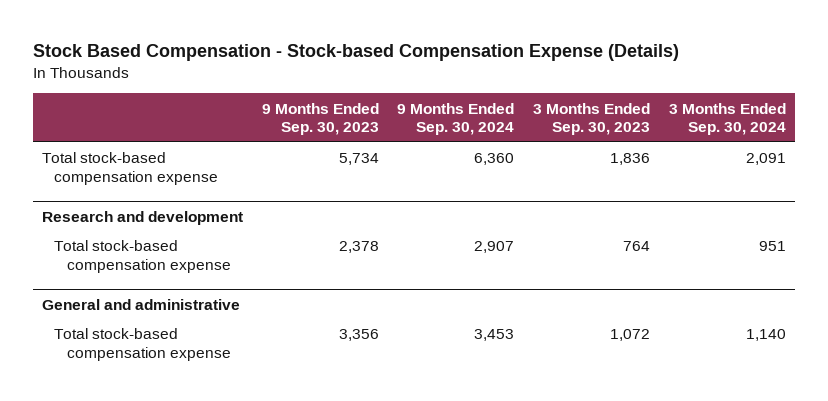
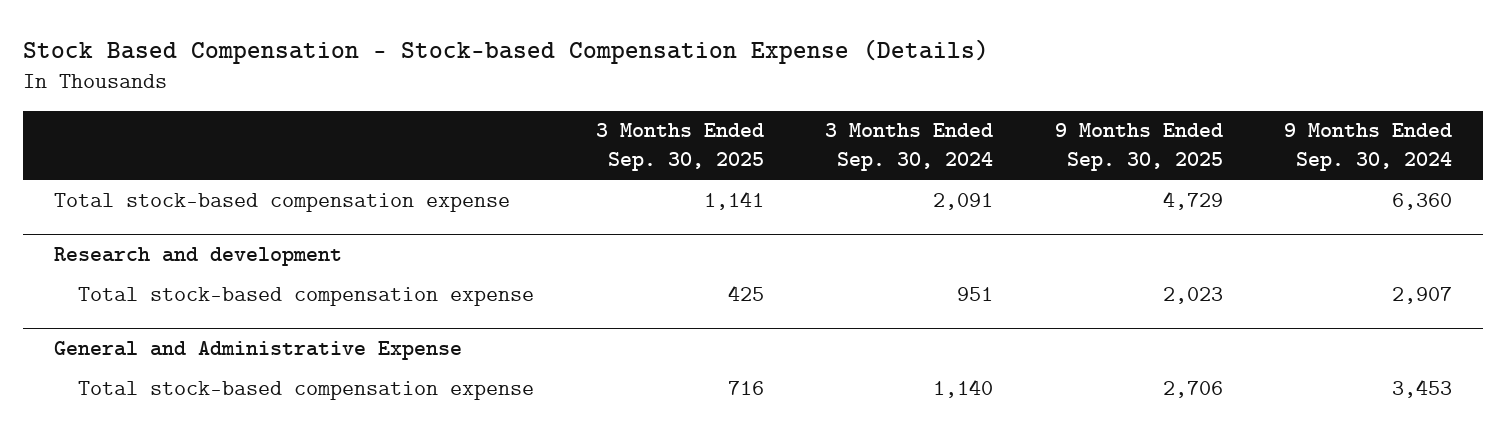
- | 9 Months Ended Sep. 30, 2023 | 9 Months Ended Sep. 30, 2024 | 3 Months Ended Sep. 30, 2023 | 3 Months Ended Sep. 30, 2024
+ | 3 Months Ended Sep. 30, 2025 | 3 Months Ended Sep. 30, 2024 | 9 Months Ended Sep. 30, 2025 | 9 Months Ended Sep. 30, 2024
- General and administrative
+ General and Administrative Expense

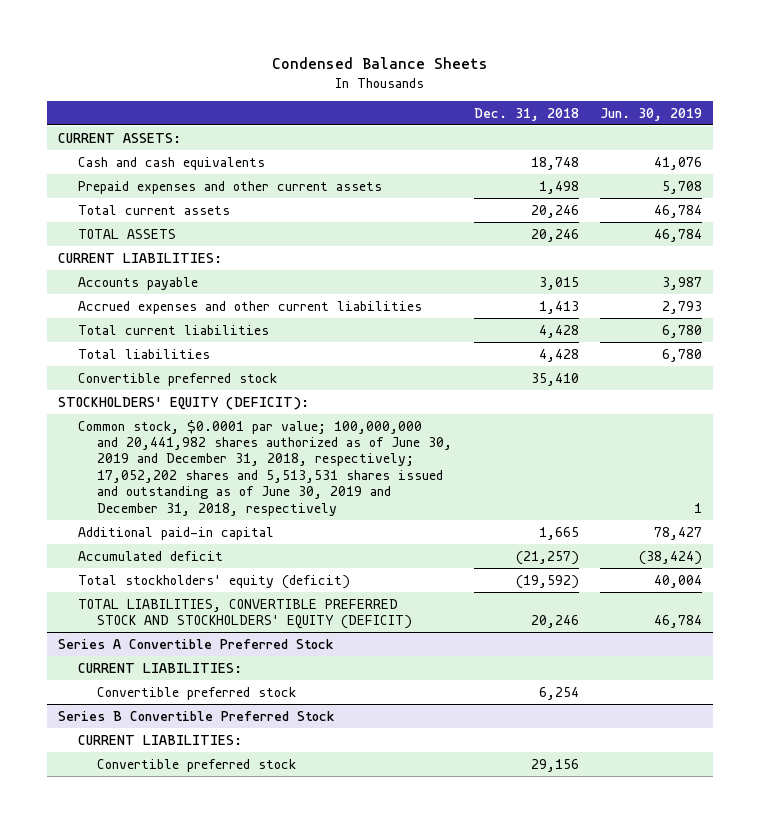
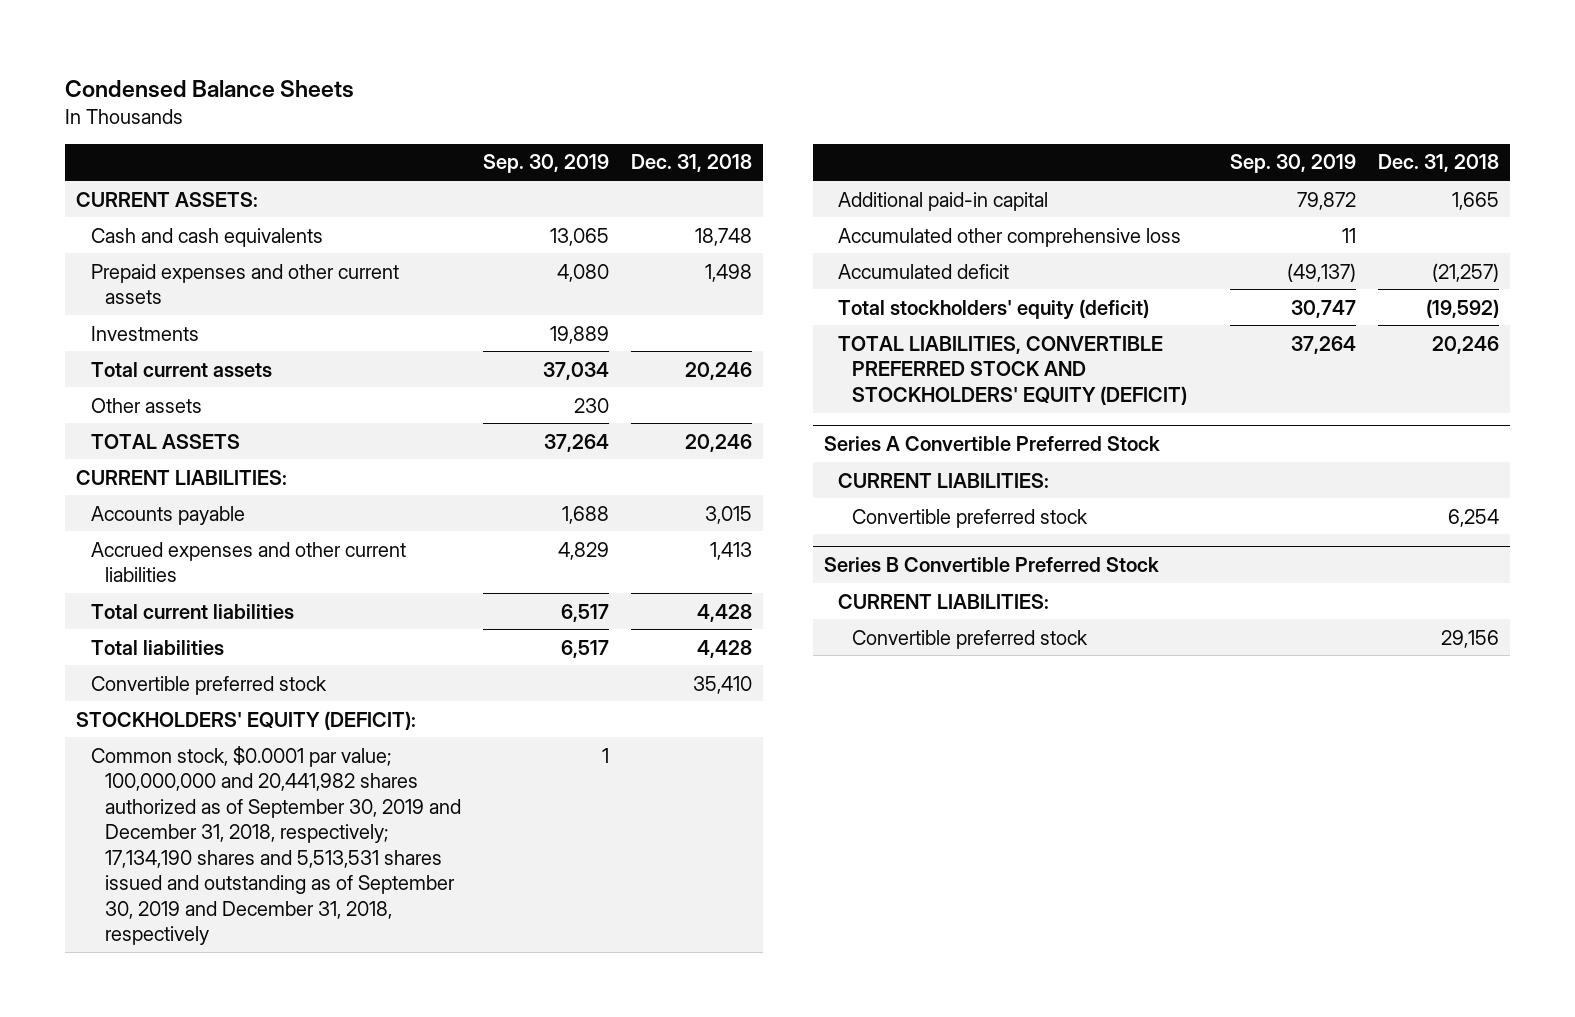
- | Dec. 31, 2018 | Jun. 30, 2019
+ | Sep. 30, 2019 | Dec. 31, 2018
+ Investments | 19,889 |
+ Other assets | 230 |
- Common stock, $0.0001 par value; 100,000,000 and 20,441,982 shares authorized as of June 30, 2019 and December 31, 2018, respectively; 17,052,202 shares and 5,513,531 shares issued and outstanding as of June 30, 2019 and December 31, 2018, respectively | | 1
+ Common stock, $0.0001 par value; 100,000,000 and 20,441,982 shares authorized as of September 30, 2019 and December 31, 2018, respectively; 17,134,190 shares and 5,513,531 shares issued and outstanding as of September 30, 2019 and December 31, 2018, respectively | 1 |
+ Accumulated other comprehensive loss | 11 |

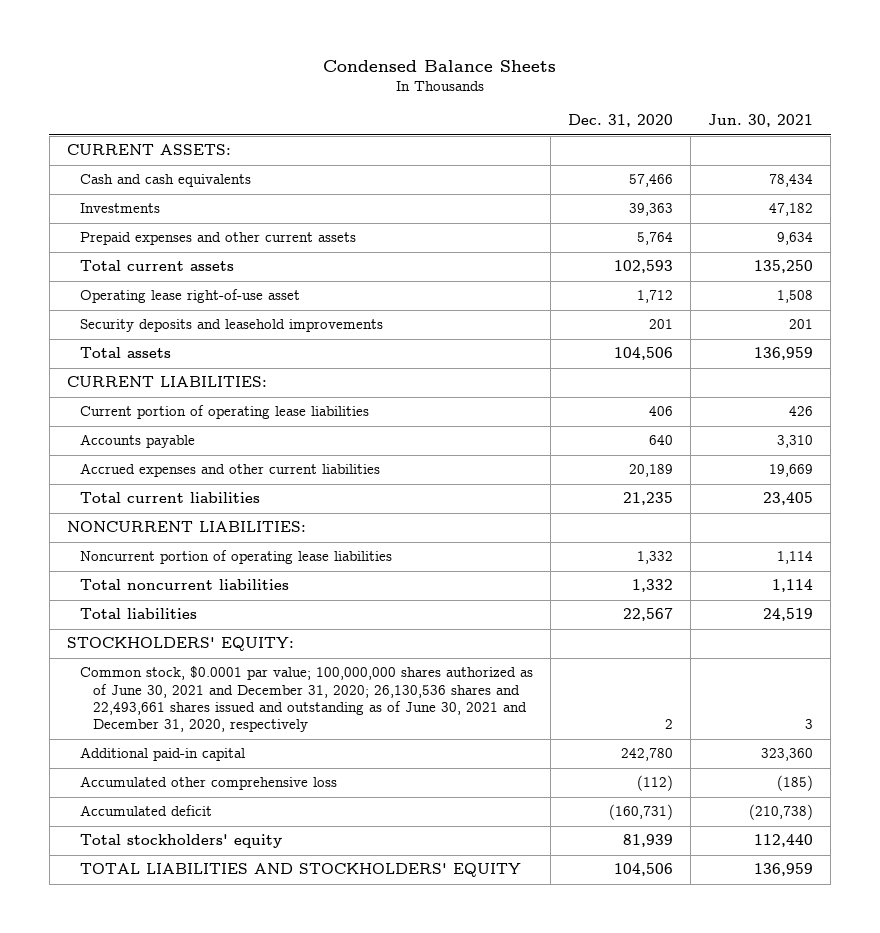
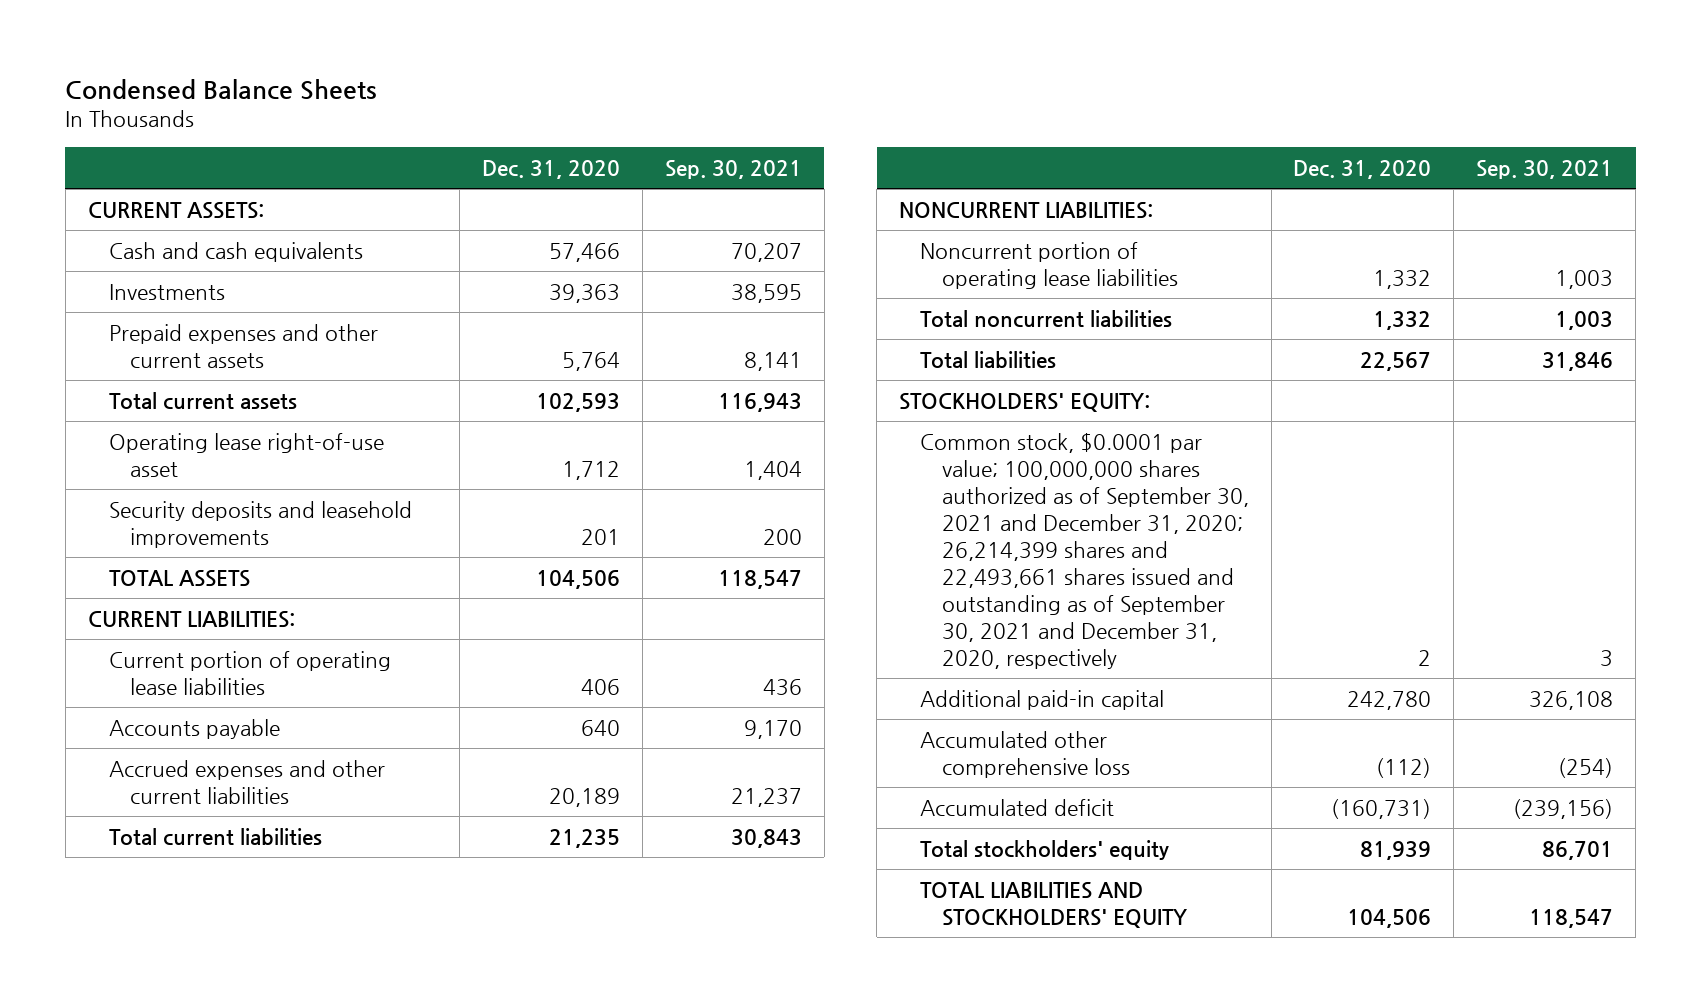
- | Dec. 31, 2020 | Jun. 30, 2021
+ | Dec. 31, 2020 | Sep. 30, 2021
- Total assets | 104,506 | 136,959
+ TOTAL ASSETS | 104,506 | 118,547
- Common stock, $0.0001 par value; 100,000,000 shares authorized as of June 30, 2021 and December 31, 2020; 26,130,536 shares and 22,493,661 shares issued and outstanding as of June 30, 2021 and December 31, 2020, respectively | 2 | 3
+ Common stock, $0.0001 par value; 100,000,000 shares authorized as of September 30, 2021 and December 31, 2020; 26,214,399 shares and 22,493,661 shares issued and outstanding as of September 30, 2021 and December 31, 2020, respectively | 2 | 3

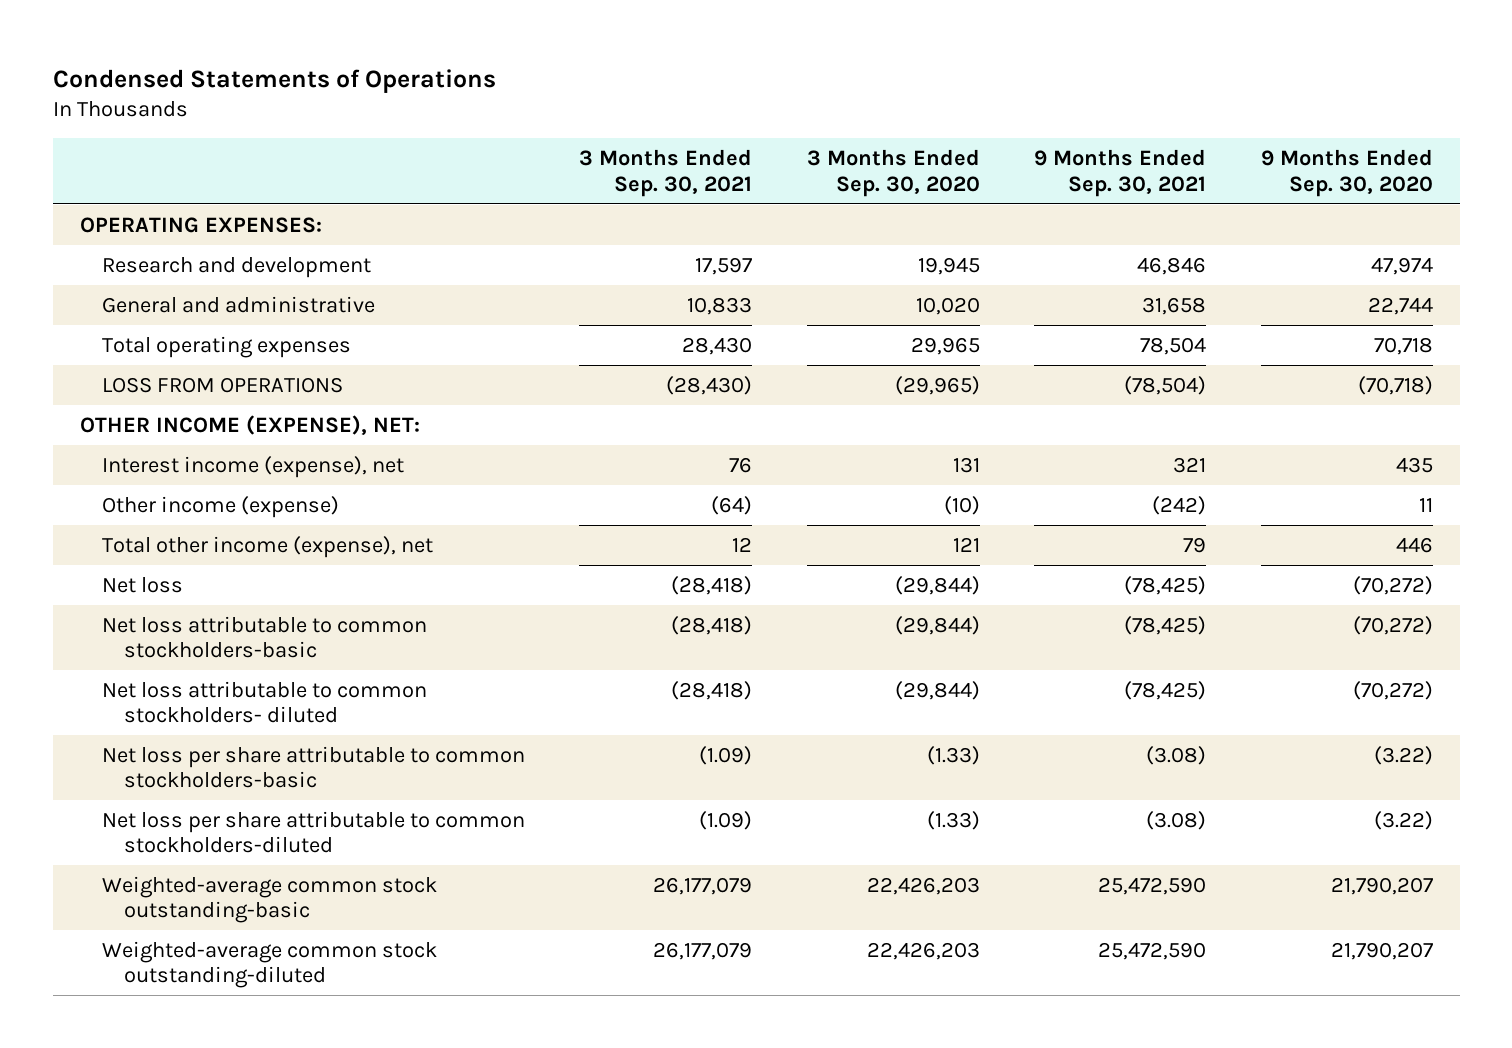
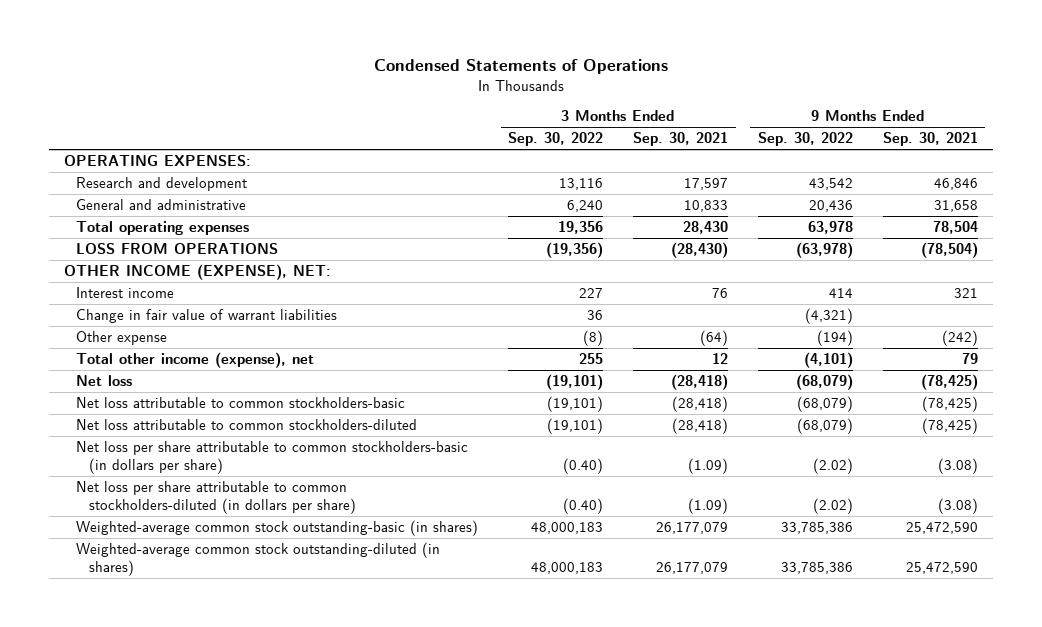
- | 3 Months Ended Sep. 30, 2021 | 3 Months Ended Sep. 30, 2020 | 9 Months Ended Sep. 30, 2021 | 9 Months Ended Sep. 30, 2020
+ | 3 Months Ended Sep. 30, 2022 | 3 Months Ended Sep. 30, 2021 | 9 Months Ended Sep. 30, 2022 | 9 Months Ended Sep. 30, 2021
- Interest income (expense), net | 76 | 131 | 321 | 435
- Other income (expense) | (64) | (10) | (242) | 11
+ Interest income | 227 | 76 | 414 | 321
+ Change in fair value of warrant liabilities | 36 | | (4,321) |
+ Other expense | (8) | (64) | (194) | (242)
- Net loss attributable to common stockholders- diluted | (28,418) | (29,844) | (78,425) | (70,272)
- Net loss per share attributable to common stockholders-basic | (1.09) | (1.33) | (3.08) | (3.22)
- Net loss per share attributable to common stockholders-diluted | (1.09) | (1.33) | (3.08) | (3.22)
- Weighted-average common stock outstanding-basic | 26,177,079 | 22,426,203 | 25,472,590 | 21,790,207
- Weighted-average common stock outstanding-diluted | 26,177,079 | 22,426,203 | 25,472,590 | 21,790,207
+ Net loss attributable to common stockholders-diluted | (19,101) | (28,418) | (68,079) | (78,425)
+ Net loss per share attributable to common stockholders-basic (in dollars per share) | (0.40) | (1.09) | (2.02) | (3.08)
+ Net loss per share attributable to common stockholders-diluted (in dollars per share) | (0.40) | (1.09) | (2.02) | (3.08)
+ Weighted-average common stock outstanding-basic (in shares) | 48,000,183 | 26,177,079 | 33,785,386 | 25,472,590
+ Weighted-average common stock outstanding-diluted (in shares) | 48,000,183 | 26,177,079 | 33,785,386 | 25,472,590

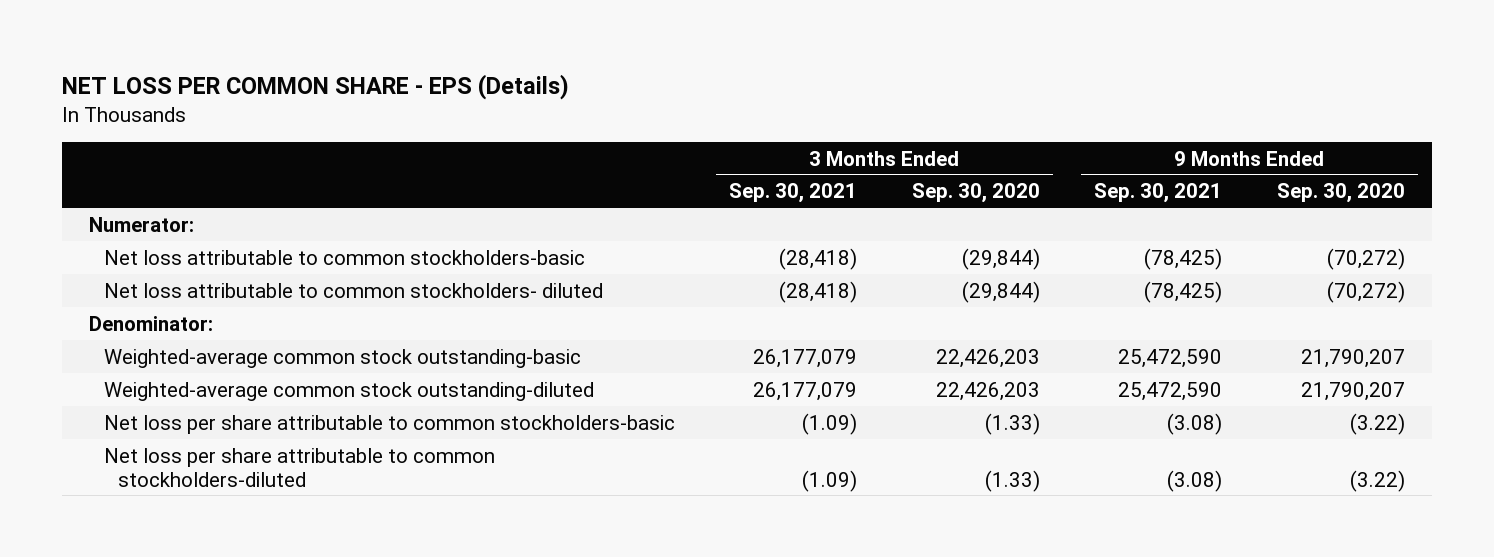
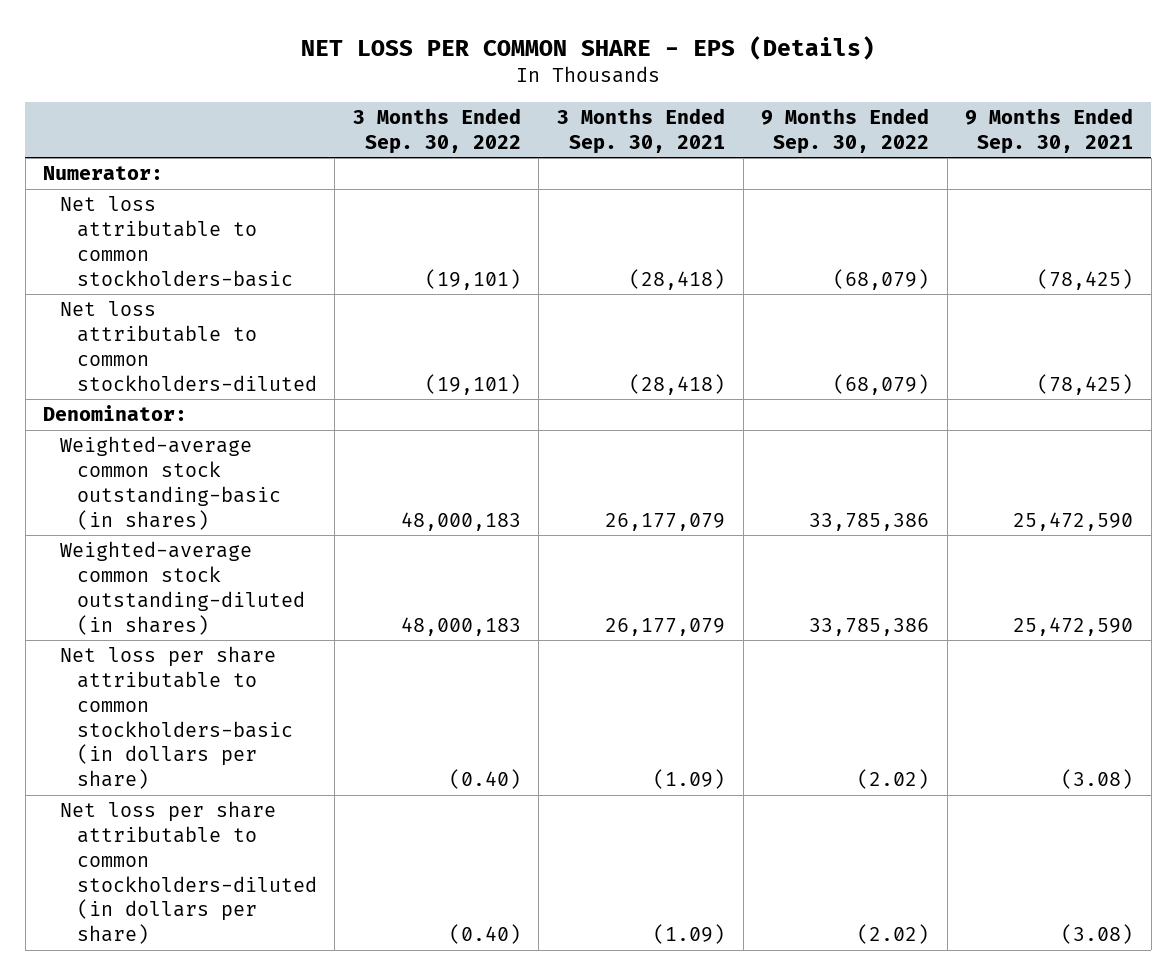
- | 3 Months Ended Sep. 30, 2021 | 3 Months Ended Sep. 30, 2020 | 9 Months Ended Sep. 30, 2021 | 9 Months Ended Sep. 30, 2020
+ | 3 Months Ended Sep. 30, 2022 | 3 Months Ended Sep. 30, 2021 | 9 Months Ended Sep. 30, 2022 | 9 Months Ended Sep. 30, 2021
- Net loss attributable to common stockholders- diluted | (28,418) | (29,844) | (78,425) | (70,272)
+ Net loss attributable to common stockholders-diluted | (19,101) | (28,418) | (68,079) | (78,425)
- Weighted-average common stock outstanding-basic | 26,177,079 | 22,426,203 | 25,472,590 | 21,790,207
- Weighted-average common stock outstanding-diluted | 26,177,079 | 22,426,203 | 25,472,590 | 21,790,207
- Net loss per share attributable to common stockholders-basic | (1.09) | (1.33) | (3.08) | (3.22)
- Net loss per share attributable to common stockholders-diluted | (1.09) | (1.33) | (3.08) | (3.22)
+ Weighted-average common stock outstanding-basic (in shares) | 48,000,183 | 26,177,079 | 33,785,386 | 25,472,590
+ Weighted-average common stock outstanding-diluted (in shares) | 48,000,183 | 26,177,079 | 33,785,386 | 25,472,590
+ Net loss per share attributable to common stockholders-basic (in dollars per share) | (0.40) | (1.09) | (2.02) | (3.08)
+ Net loss per share attributable to common stockholders-diluted (in dollars per share) | (0.40) | (1.09) | (2.02) | (3.08)

